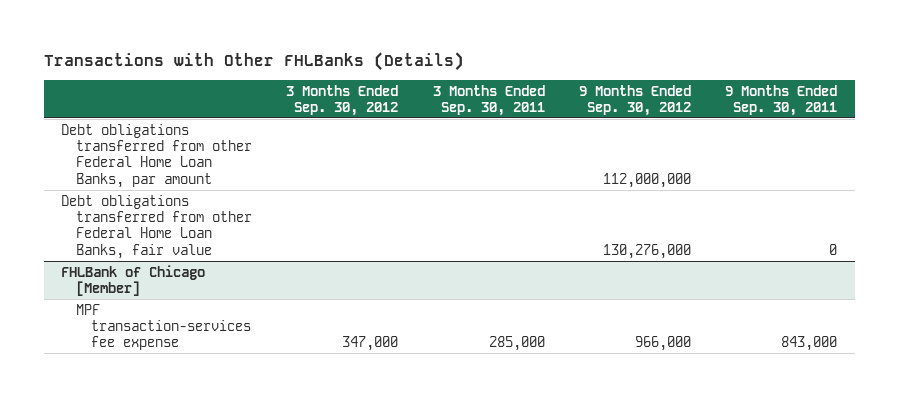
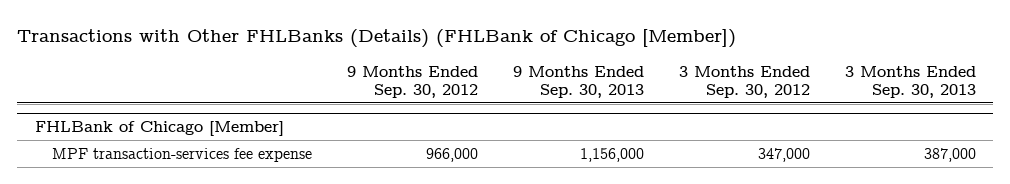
- Transactions with Other FHLBanks (Details)
+ Transactions with Other FHLBanks (Details) (FHLBank of Chicago [Member])
- | 3 Months Ended Sep. 30, 2012 | 3 Months Ended Sep. 30, 2011 | 9 Months Ended Sep. 30, 2012 | 9 Months Ended Sep. 30, 2011
+ | 9 Months Ended Sep. 30, 2012 | 9 Months Ended Sep. 30, 2013 | 3 Months Ended Sep. 30, 2012 | 3 Months Ended Sep. 30, 2013
- Debt obligations transferred from other Federal Home Loan Banks, par amount | | | 112,000,000 |
- Debt obligations transferred from other Federal Home Loan Banks, fair value | | | 130,276,000 | 0

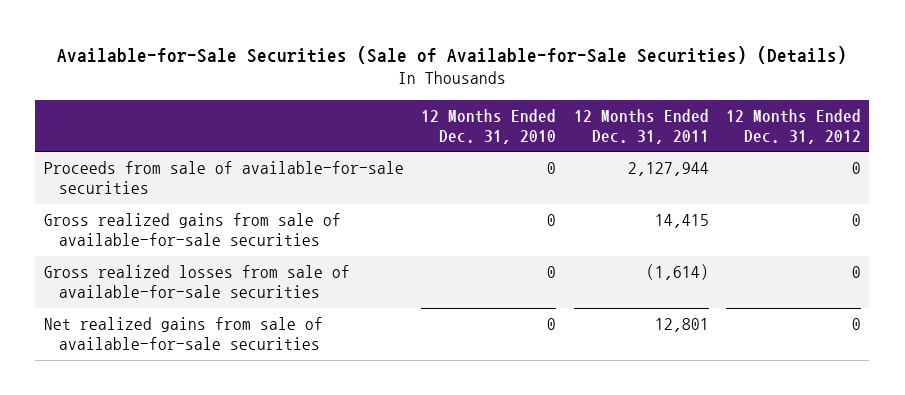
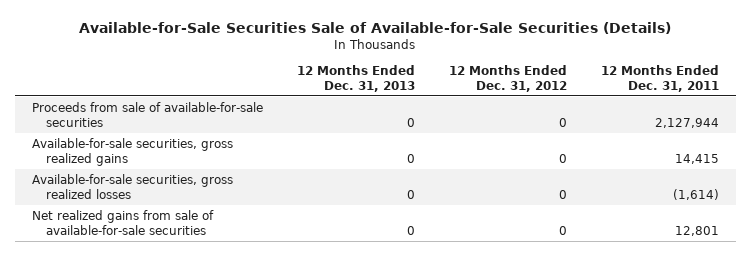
- Available-for-Sale Securities (Sale of Available-for-Sale Securities) (Details)
+ Available-for-Sale Securities Sale of Available-for-Sale Securities (Details)
- | 12 Months Ended Dec. 31, 2010 | 12 Months Ended Dec. 31, 2011 | 12 Months Ended Dec. 31, 2012
+ | 12 Months Ended Dec. 31, 2013 | 12 Months Ended Dec. 31, 2012 | 12 Months Ended Dec. 31, 2011
- Gross realized gains from sale of available-for-sale securities | 0 | 14,415 | 0
- Gross realized losses from sale of available-for-sale securities | 0 | (1,614) | 0
+ Available-for-sale securities, gross realized gains | 0 | 0 | 14,415
+ Available-for-sale securities, gross realized losses | 0 | 0 | (1,614)

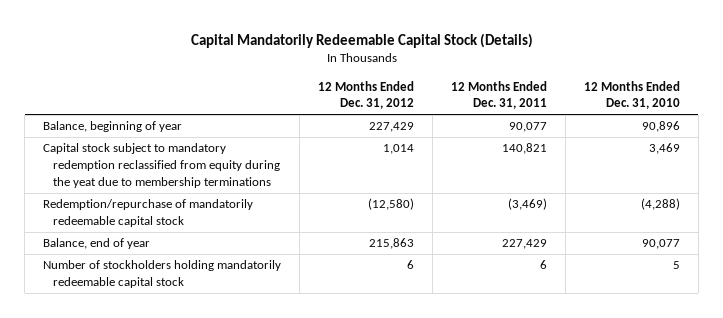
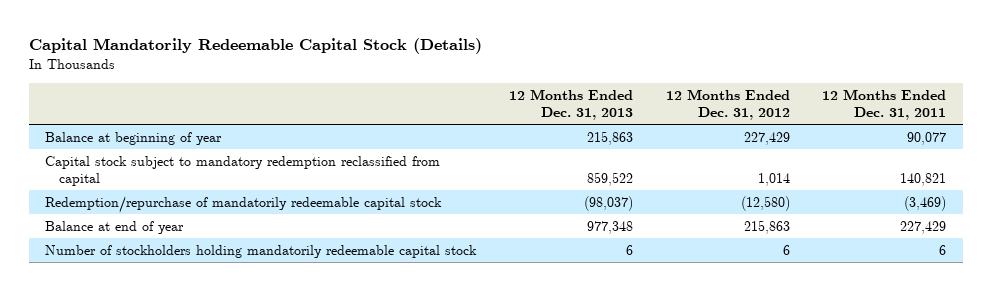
- | 12 Months Ended Dec. 31, 2012 | 12 Months Ended Dec. 31, 2011 | 12 Months Ended Dec. 31, 2010
+ | 12 Months Ended Dec. 31, 2013 | 12 Months Ended Dec. 31, 2012 | 12 Months Ended Dec. 31, 2011
- Balance, beginning of year | 227,429 | 90,077 | 90,896
- Capital stock subject to mandatory redemption reclassified from equity during the yeat due to membership terminations | 1,014 | 140,821 | 3,469
+ Balance at beginning of year | 215,863 | 227,429 | 90,077
+ Capital stock subject to mandatory redemption reclassified from capital | 859,522 | 1,014 | 140,821
- Balance, end of year | 215,863 | 227,429 | 90,077
+ Balance at end of year | 977,348 | 215,863 | 227,429

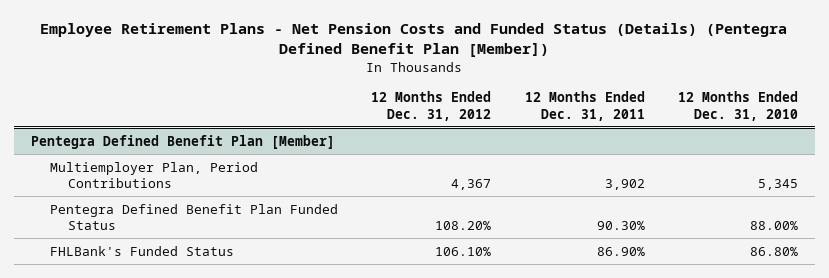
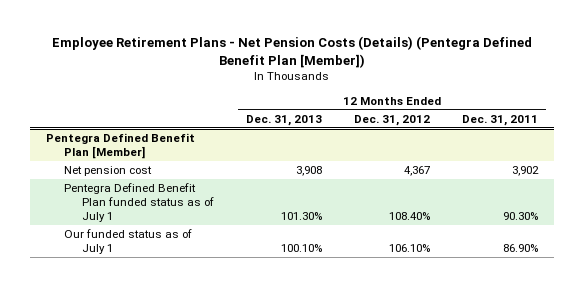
- Employee Retirement Plans - Net Pension Costs and Funded Status (Details) (Pentegra Defined Benefit Plan [Member])
+ Employee Retirement Plans - Net Pension Costs (Details) (Pentegra Defined Benefit Plan [Member])
- | 12 Months Ended Dec. 31, 2012 | 12 Months Ended Dec. 31, 2011 | 12 Months Ended Dec. 31, 2010
+ | 12 Months Ended Dec. 31, 2013 | 12 Months Ended Dec. 31, 2012 | 12 Months Ended Dec. 31, 2011
@ Pentegra Defined Benefit Plan [Member]
- Multiemployer Plan, Period Contributions | 4,367 | 3,902 | 5,345
- Pentegra Defined Benefit Plan Funded Status | 108.20% | 90.30% | 88.00%
- FHLBank's Funded Status | 106.10% | 86.90% | 86.80%
+ Net pension cost | 3,908 | 4,367 | 3,902
+ Pentegra Defined Benefit Plan funded status as of July 1 | 101.30% | 108.40% | 90.30%
+ Our funded status as of July 1 | 100.10% | 106.10% | 86.90%

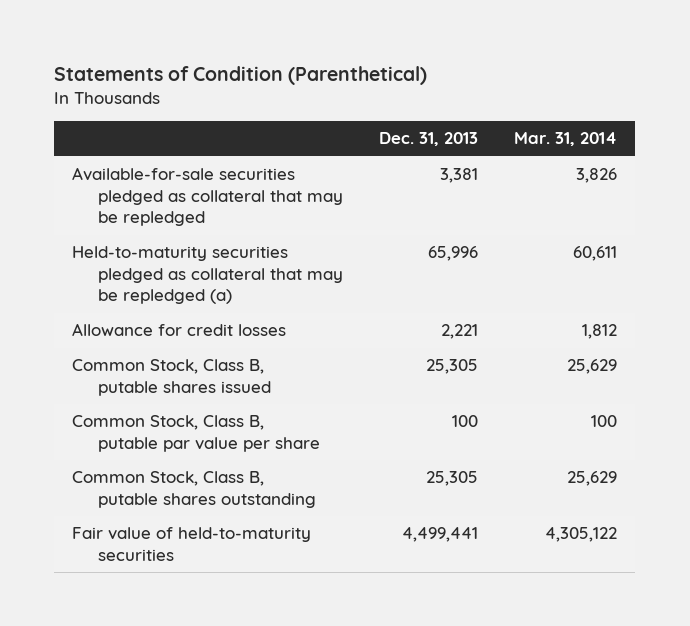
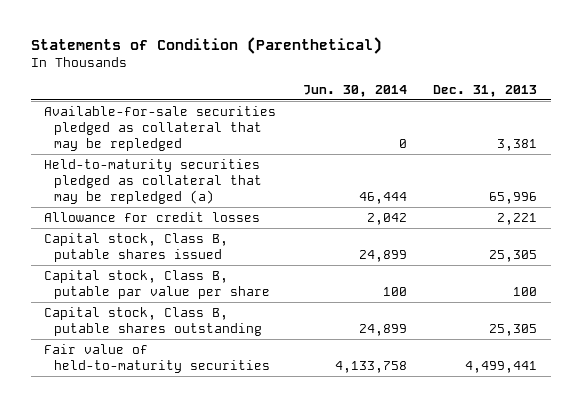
- | Dec. 31, 2013 | Mar. 31, 2014
+ | Jun. 30, 2014 | Dec. 31, 2013
- Common Stock, Class B, putable shares issued | 25,305 | 25,629
- Common Stock, Class B, putable par value per share | 100 | 100
- Common Stock, Class B, putable shares outstanding | 25,305 | 25,629
+ Capital stock, Class B, putable shares issued | 24,899 | 25,305
+ Capital stock, Class B, putable par value per share | 100 | 100
+ Capital stock, Class B, putable shares outstanding | 24,899 | 25,305

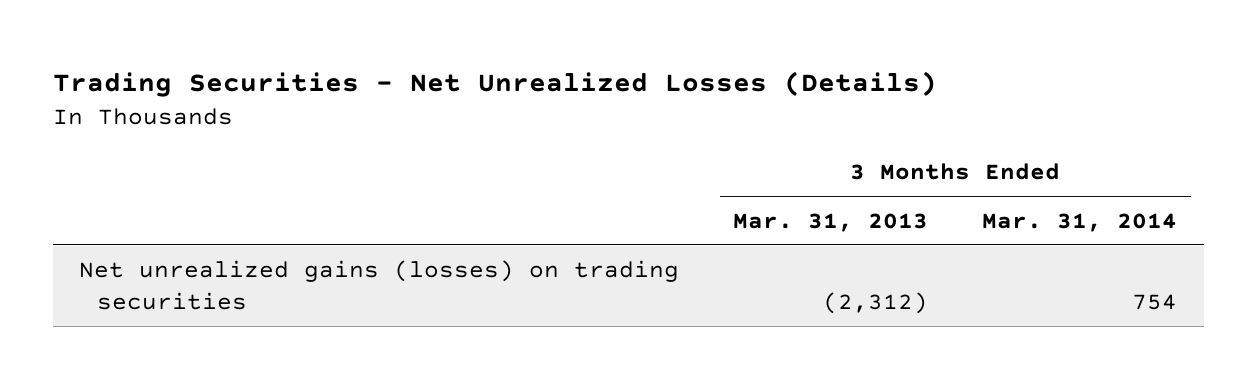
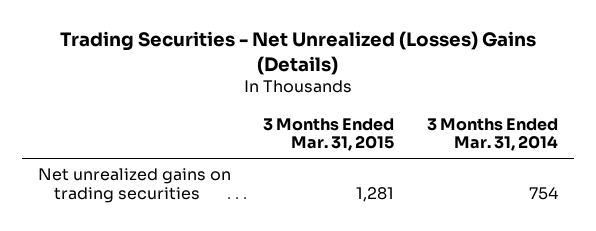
- Trading Securities - Net Unrealized Losses (Details)
+ Trading Securities - Net Unrealized (Losses) Gains (Details)
- | 3 Months Ended Mar. 31, 2013 | 3 Months Ended Mar. 31, 2014
+ | 3 Months Ended Mar. 31, 2015 | 3 Months Ended Mar. 31, 2014
- Net unrealized gains (losses) on trading securities | (2,312) | 754
+ Net unrealized gains on trading securities | 1,281 | 754

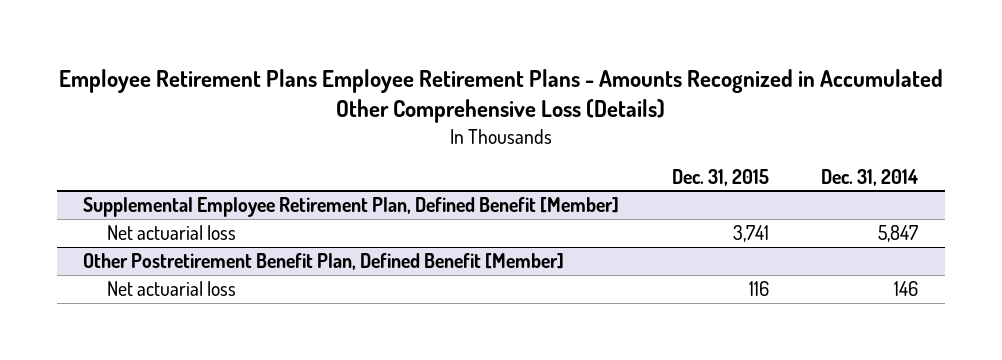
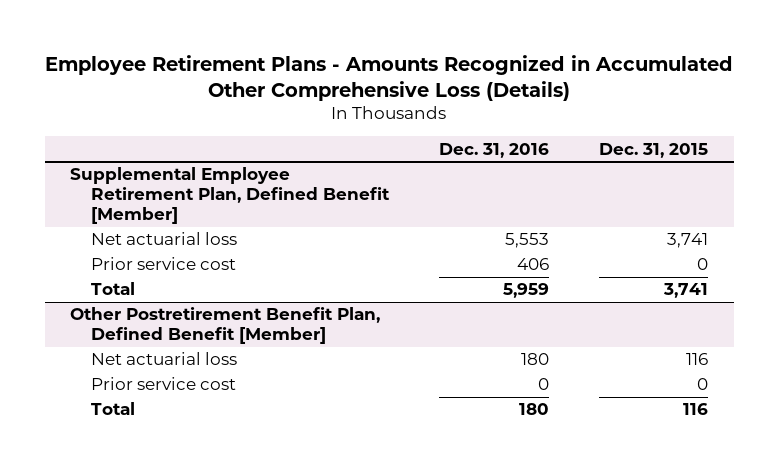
- Employee Retirement Plans Employee Retirement Plans - Amounts Recognized in Accumulated Other Comprehensive Loss (Details)
+ Employee Retirement Plans - Amounts Recognized in Accumulated Other Comprehensive Loss (Details)
- | Dec. 31, 2015 | Dec. 31, 2014
+ | Dec. 31, 2016 | Dec. 31, 2015
@ Supplemental Employee Retirement Plan, Defined Benefit [Member]
+ Prior service cost | 406 | 0
+ Total | 5,959 | 3,741
@ Other Postretirement Benefit Plan, Defined Benefit [Member]
+ Prior service cost | 0 | 0
+ Total | 180 | 116

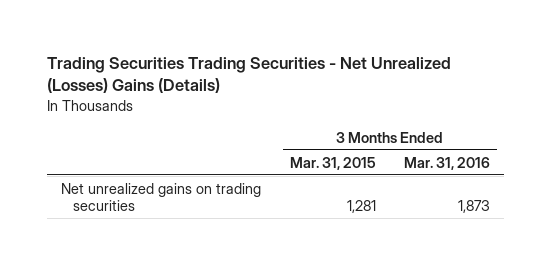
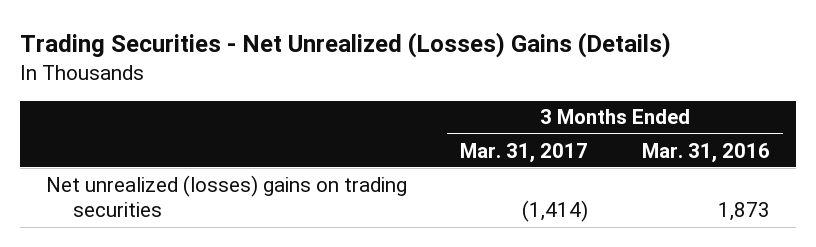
- Trading Securities Trading Securities - Net Unrealized (Losses) Gains (Details)
+ Trading Securities - Net Unrealized (Losses) Gains (Details)
- | 3 Months Ended Mar. 31, 2015 | 3 Months Ended Mar. 31, 2016
+ | 3 Months Ended Mar. 31, 2017 | 3 Months Ended Mar. 31, 2016
- Net unrealized gains on trading securities | 1,281 | 1,873
+ Net unrealized (losses) gains on trading securities | (1,414) | 1,873

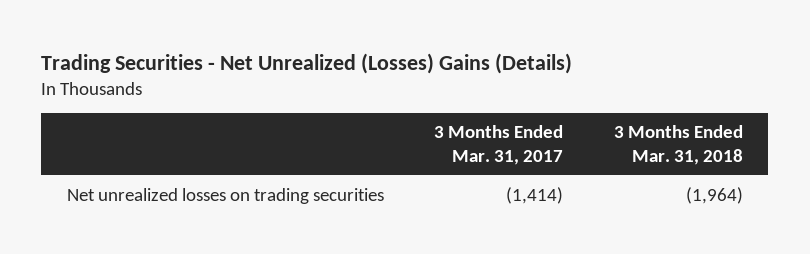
- | 3 Months Ended Mar. 31, 2017 | 3 Months Ended Mar. 31, 2016
+ | 3 Months Ended Mar. 31, 2017 | 3 Months Ended Mar. 31, 2018
- Net unrealized (losses) gains on trading securities | (1,414) | 1,873
+ Net unrealized losses on trading securities | (1,414) | (1,964)

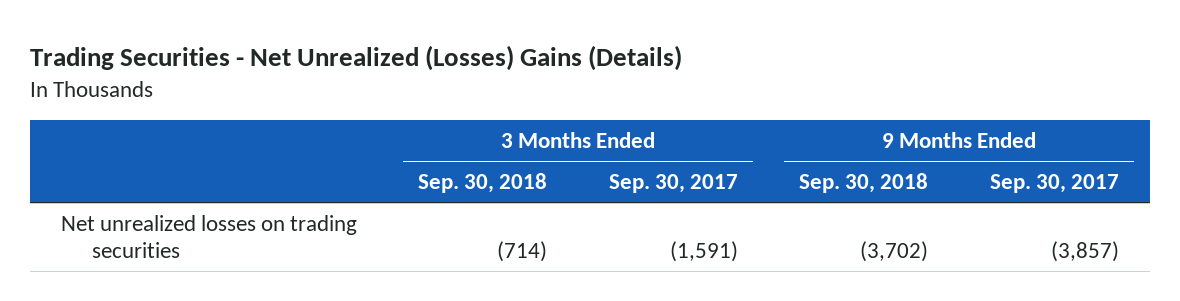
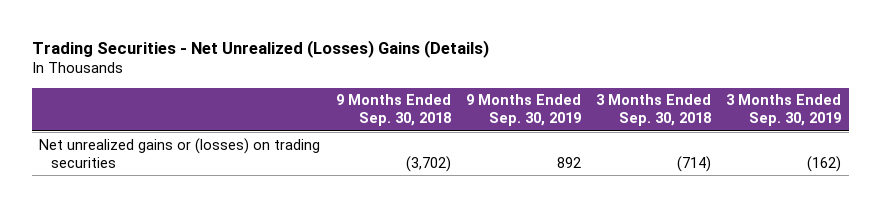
- | 3 Months Ended Sep. 30, 2018 | 3 Months Ended Sep. 30, 2017 | 9 Months Ended Sep. 30, 2018 | 9 Months Ended Sep. 30, 2017
+ | 9 Months Ended Sep. 30, 2018 | 9 Months Ended Sep. 30, 2019 | 3 Months Ended Sep. 30, 2018 | 3 Months Ended Sep. 30, 2019
- Net unrealized losses on trading securities | (714) | (1,591) | (3,702) | (3,857)
+ Net unrealized gains or (losses) on trading securities | (3,702) | 892 | (714) | (162)

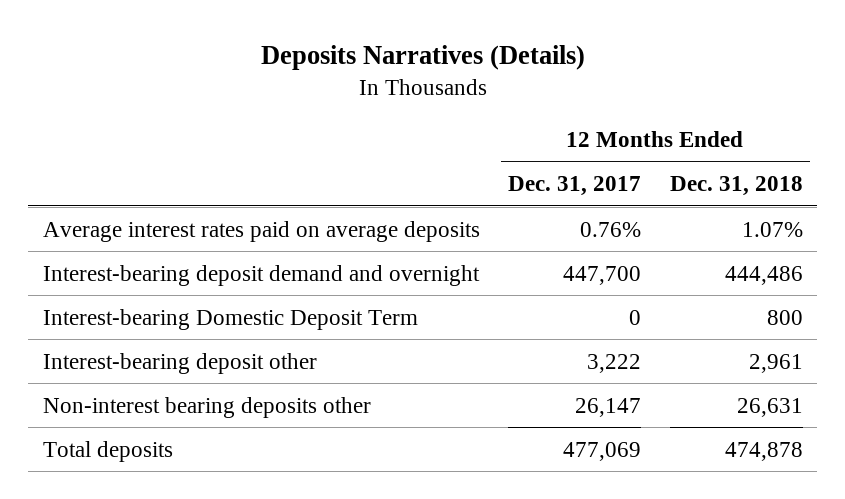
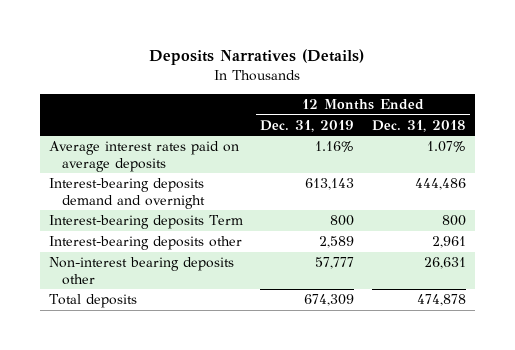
- | 12 Months Ended Dec. 31, 2017 | 12 Months Ended Dec. 31, 2018
+ | 12 Months Ended Dec. 31, 2019 | 12 Months Ended Dec. 31, 2018
- Interest-bearing deposit demand and overnight | 447,700 | 444,486
- Interest-bearing Domestic Deposit Term | 0 | 800
- Interest-bearing deposit other | 3,222 | 2,961
+ Interest-bearing deposits demand and overnight | 613,143 | 444,486
+ Interest-bearing deposits Term | 800 | 800
+ Interest-bearing deposits other | 2,589 | 2,961

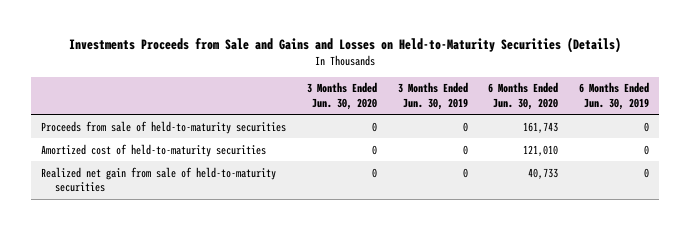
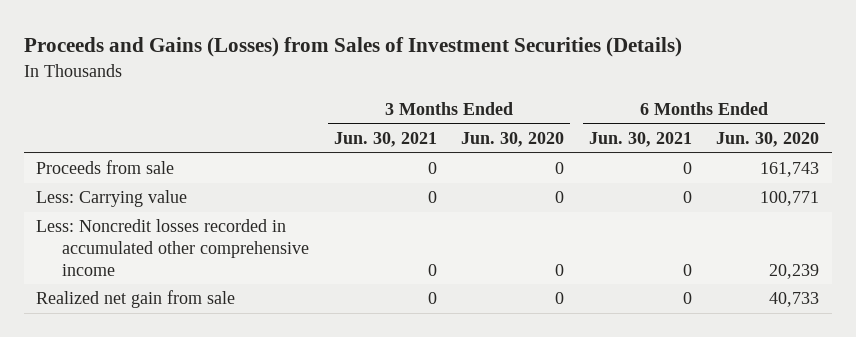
- Investments Proceeds from Sale and Gains and Losses on Held-to-Maturity Securities (Details)
+ Proceeds and Gains (Losses) from Sales of Investment Securities (Details)
- | 3 Months Ended Jun. 30, 2020 | 3 Months Ended Jun. 30, 2019 | 6 Months Ended Jun. 30, 2020 | 6 Months Ended Jun. 30, 2019
+ | 3 Months Ended Jun. 30, 2021 | 3 Months Ended Jun. 30, 2020 | 6 Months Ended Jun. 30, 2021 | 6 Months Ended Jun. 30, 2020
- Proceeds from sale of held-to-maturity securities | 0 | 0 | 161,743 | 0
- Amortized cost of held-to-maturity securities | 0 | 0 | 121,010 | 0
- Realized net gain from sale of held-to-maturity securities | 0 | 0 | 40,733 | 0
+ Proceeds from sale | 0 | 0 | 0 | 161,743
+ Less: Carrying value | 0 | 0 | 0 | 100,771
+ Less: Noncredit losses recorded in accumulated other comprehensive income | 0 | 0 | 0 | 20,239
+ Realized net gain from sale | 0 | 0 | 0 | 40,733

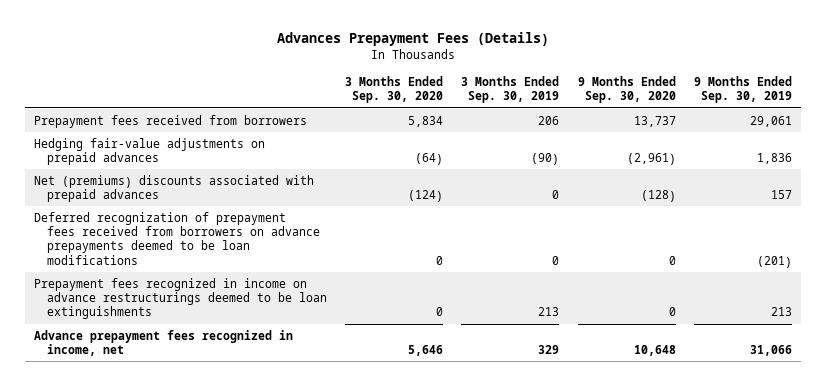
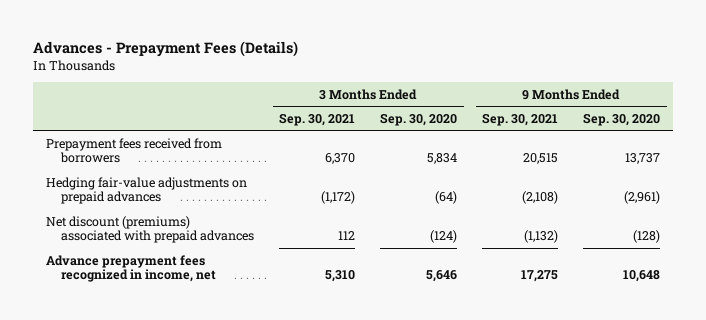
- Advances Prepayment Fees (Details)
+ Advances - Prepayment Fees (Details)
- | 3 Months Ended Sep. 30, 2020 | 3 Months Ended Sep. 30, 2019 | 9 Months Ended Sep. 30, 2020 | 9 Months Ended Sep. 30, 2019
+ | 3 Months Ended Sep. 30, 2021 | 3 Months Ended Sep. 30, 2020 | 9 Months Ended Sep. 30, 2021 | 9 Months Ended Sep. 30, 2020
- Net (premiums) discounts associated with prepaid advances | (124) | 0 | (128) | 157
- Deferred recognization of prepayment fees received from borrowers on advance prepayments deemed to be loan modifications | 0 | 0 | 0 | (201)
- Prepayment fees recognized in income on advance restructurings deemed to be loan extinguishments | 0 | 213 | 0 | 213
+ Net discount (premiums) associated with prepaid advances | 112 | (124) | (1,132) | (128)

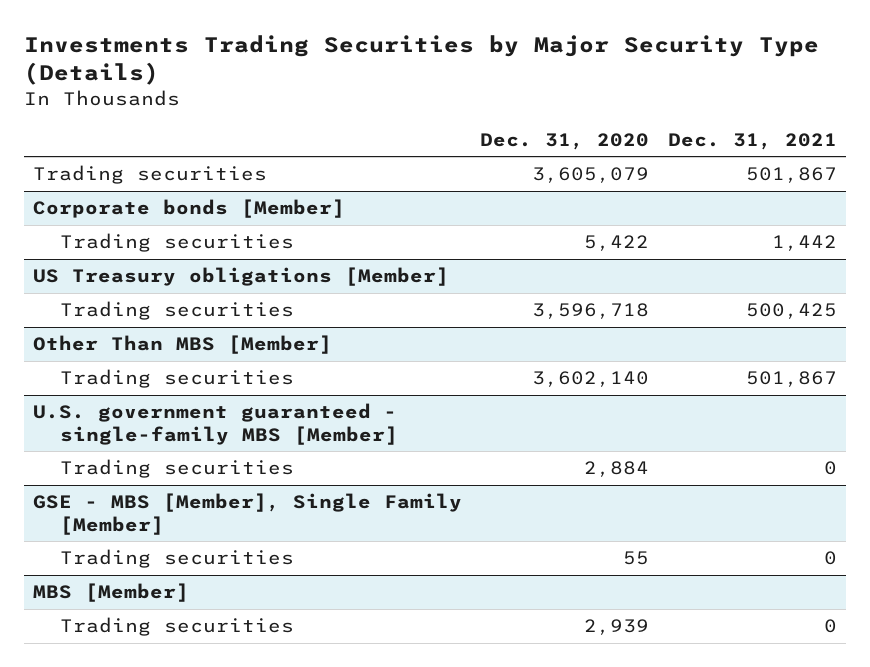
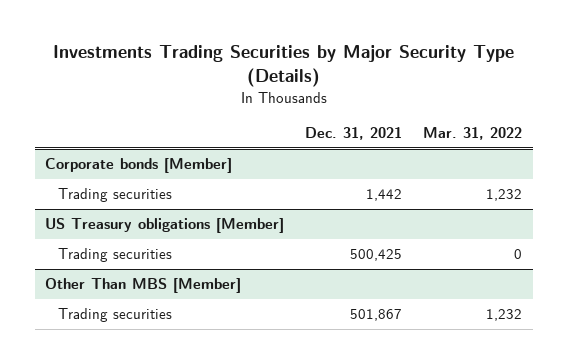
- | Dec. 31, 2020 | Dec. 31, 2021
+ | Dec. 31, 2021 | Mar. 31, 2022
- Trading securities | 3,605,079 | 501,867
- U.S. government guaranteed - single-family MBS [Member]
- Trading securities | 2,884 | 0
- GSE - MBS [Member], Single Family [Member]
- Trading securities | 55 | 0
- MBS [Member]
- Trading securities | 2,939 | 0

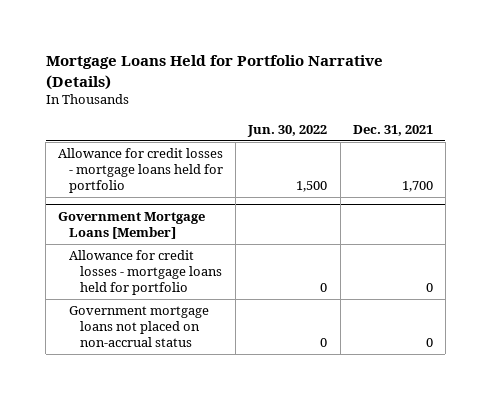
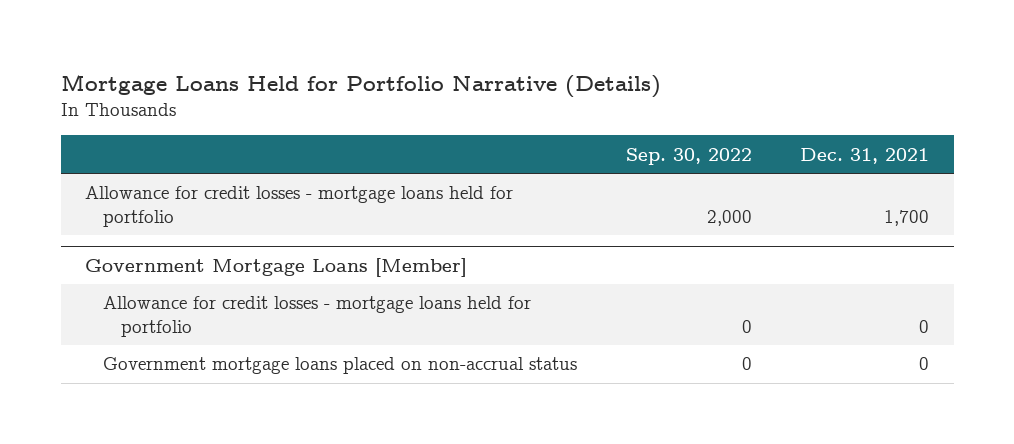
- | Jun. 30, 2022 | Dec. 31, 2021
+ | Sep. 30, 2022 | Dec. 31, 2021
@ Government Mortgage Loans [Member]
- Government mortgage loans not placed on non-accrual status | 0 | 0
+ Government mortgage loans placed on non-accrual status | 0 | 0

